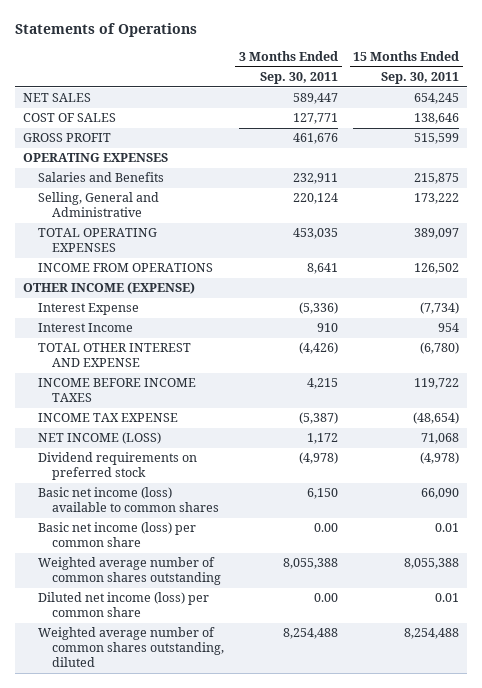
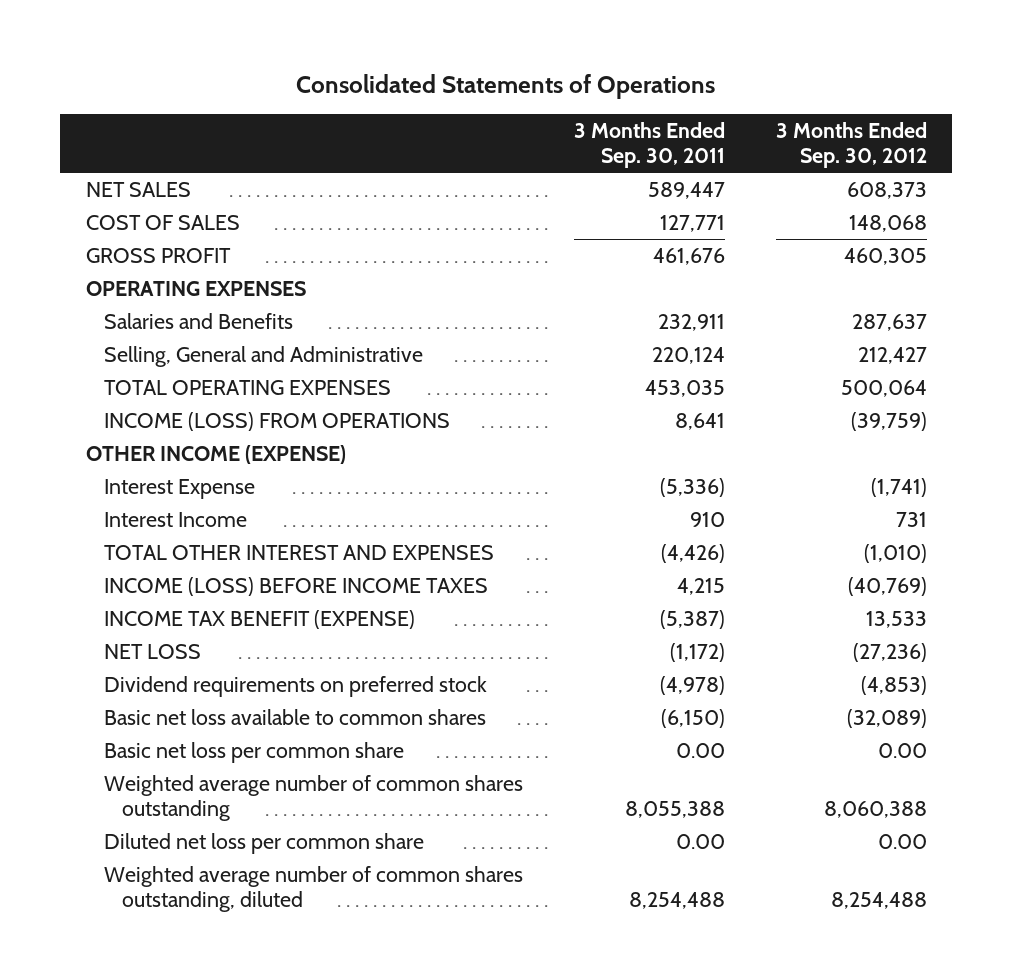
- Statements of Operations
+ Consolidated Statements of Operations
- | 3 Months Ended Sep. 30, 2011 | 15 Months Ended Sep. 30, 2011
+ | 3 Months Ended Sep. 30, 2011 | 3 Months Ended Sep. 30, 2012
- INCOME FROM OPERATIONS | 8,641 | 126,502
+ INCOME (LOSS) FROM OPERATIONS | 8,641 | (39,759)
- TOTAL OTHER INTEREST AND EXPENSE | (4,426) | (6,780)
- INCOME BEFORE INCOME TAXES | 4,215 | 119,722
- INCOME TAX EXPENSE | (5,387) | (48,654)
- NET INCOME (LOSS) | 1,172 | 71,068
+ TOTAL OTHER INTEREST AND EXPENSES | (4,426) | (1,010)
+ INCOME (LOSS) BEFORE INCOME TAXES | 4,215 | (40,769)
+ INCOME TAX BENEFIT (EXPENSE) | (5,387) | 13,533
+ NET LOSS | (1,172) | (27,236)
- Basic net income (loss) available to common shares | 6,150 | 66,090
- Basic net income (loss) per common share | 0.00 | 0.01
+ Basic net loss available to common shares | (6,150) | (32,089)
+ Basic net loss per common share | 0.00 | 0.00
- Diluted net income (loss) per common share | 0.00 | 0.01
+ Diluted net loss per common share | 0.00 | 0.00

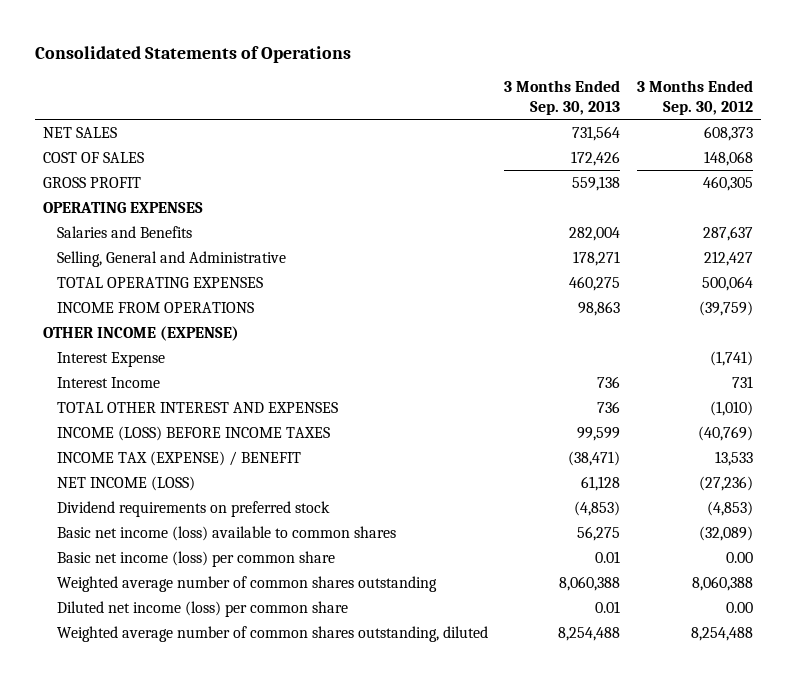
- | 3 Months Ended Sep. 30, 2011 | 3 Months Ended Sep. 30, 2012
+ | 3 Months Ended Sep. 30, 2013 | 3 Months Ended Sep. 30, 2012
- INCOME (LOSS) FROM OPERATIONS | 8,641 | (39,759)
+ INCOME FROM OPERATIONS | 98,863 | (39,759)
- INCOME TAX BENEFIT (EXPENSE) | (5,387) | 13,533
- NET LOSS | (1,172) | (27,236)
+ INCOME TAX (EXPENSE) / BENEFIT | (38,471) | 13,533
+ NET INCOME (LOSS) | 61,128 | (27,236)
- Basic net loss available to common shares | (6,150) | (32,089)
- Basic net loss per common share | 0.00 | 0.00
+ Basic net income (loss) available to common shares | 56,275 | (32,089)
+ Basic net income (loss) per common share | 0.01 | 0.00
- Diluted net loss per common share | 0.00 | 0.00
+ Diluted net income (loss) per common share | 0.01 | 0.00

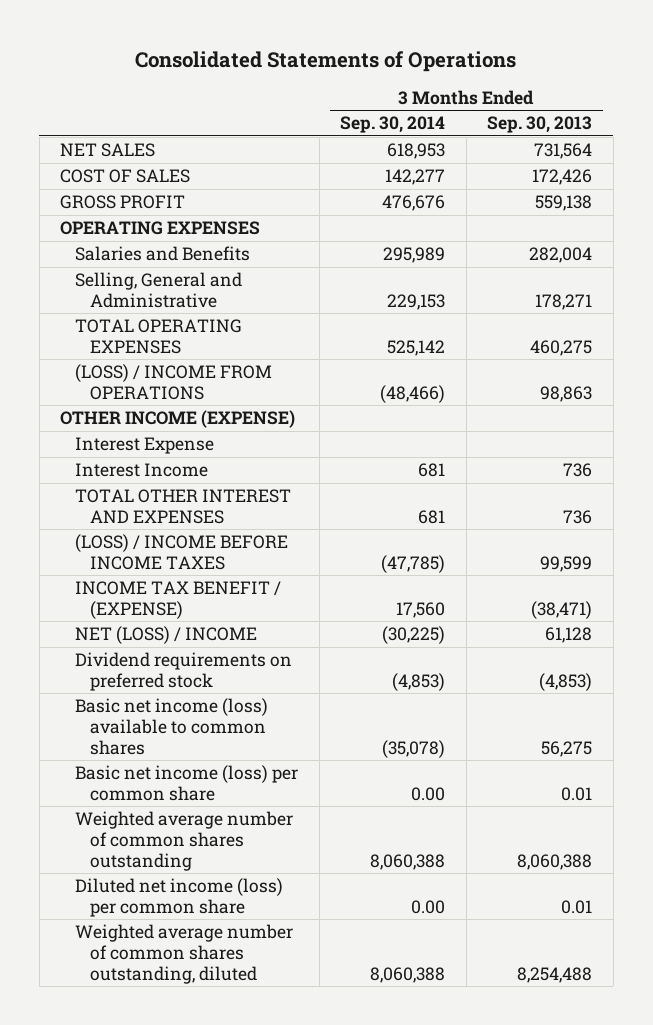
- | 3 Months Ended Sep. 30, 2013 | 3 Months Ended Sep. 30, 2012
+ | 3 Months Ended Sep. 30, 2014 | 3 Months Ended Sep. 30, 2013
- INCOME FROM OPERATIONS | 98,863 | (39,759)
+ (LOSS) / INCOME FROM OPERATIONS | (48,466) | 98,863
- INCOME (LOSS) BEFORE INCOME TAXES | 99,599 | (40,769)
- INCOME TAX (EXPENSE) / BENEFIT | (38,471) | 13,533
- NET INCOME (LOSS) | 61,128 | (27,236)
+ (LOSS) / INCOME BEFORE INCOME TAXES | (47,785) | 99,599
+ INCOME TAX BENEFIT / (EXPENSE) | 17,560 | (38,471)
+ NET (LOSS) / INCOME | (30,225) | 61,128

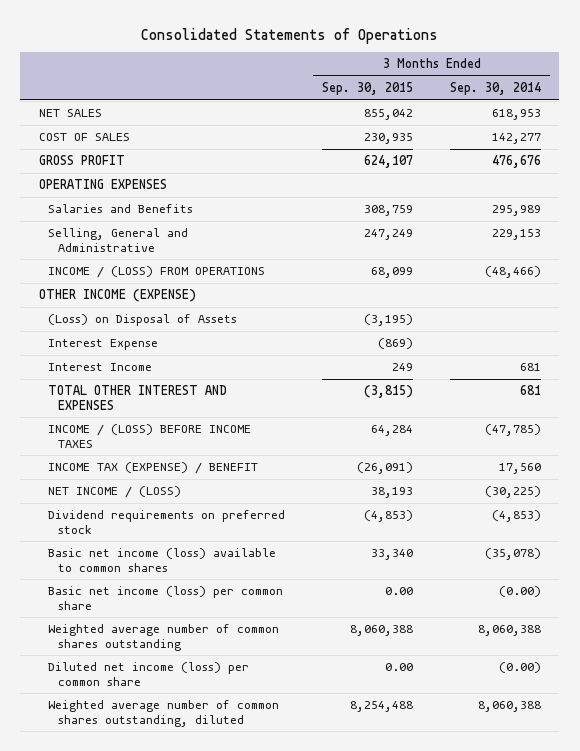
- | 3 Months Ended Sep. 30, 2014 | 3 Months Ended Sep. 30, 2013
+ | 3 Months Ended Sep. 30, 2015 | 3 Months Ended Sep. 30, 2014
- TOTAL OPERATING EXPENSES | 525,142 | 460,275
- (LOSS) / INCOME FROM OPERATIONS | (48,466) | 98,863
+ INCOME / (LOSS) FROM OPERATIONS | 68,099 | (48,466)
+ (Loss) on Disposal of Assets | (3,195) |
- (LOSS) / INCOME BEFORE INCOME TAXES | (47,785) | 99,599
- INCOME TAX BENEFIT / (EXPENSE) | 17,560 | (38,471)
- NET (LOSS) / INCOME | (30,225) | 61,128
+ INCOME / (LOSS) BEFORE INCOME TAXES | 64,284 | (47,785)
+ INCOME TAX (EXPENSE) / BENEFIT | (26,091) | 17,560
+ NET INCOME / (LOSS) | 38,193 | (30,225)
- Basic net income (loss) per common share | 0.00 | 0.01
+ Basic net income (loss) per common share | 0.00 | (0.00)
- Diluted net income (loss) per common share | 0.00 | 0.01
+ Diluted net income (loss) per common share | 0.00 | (0.00)

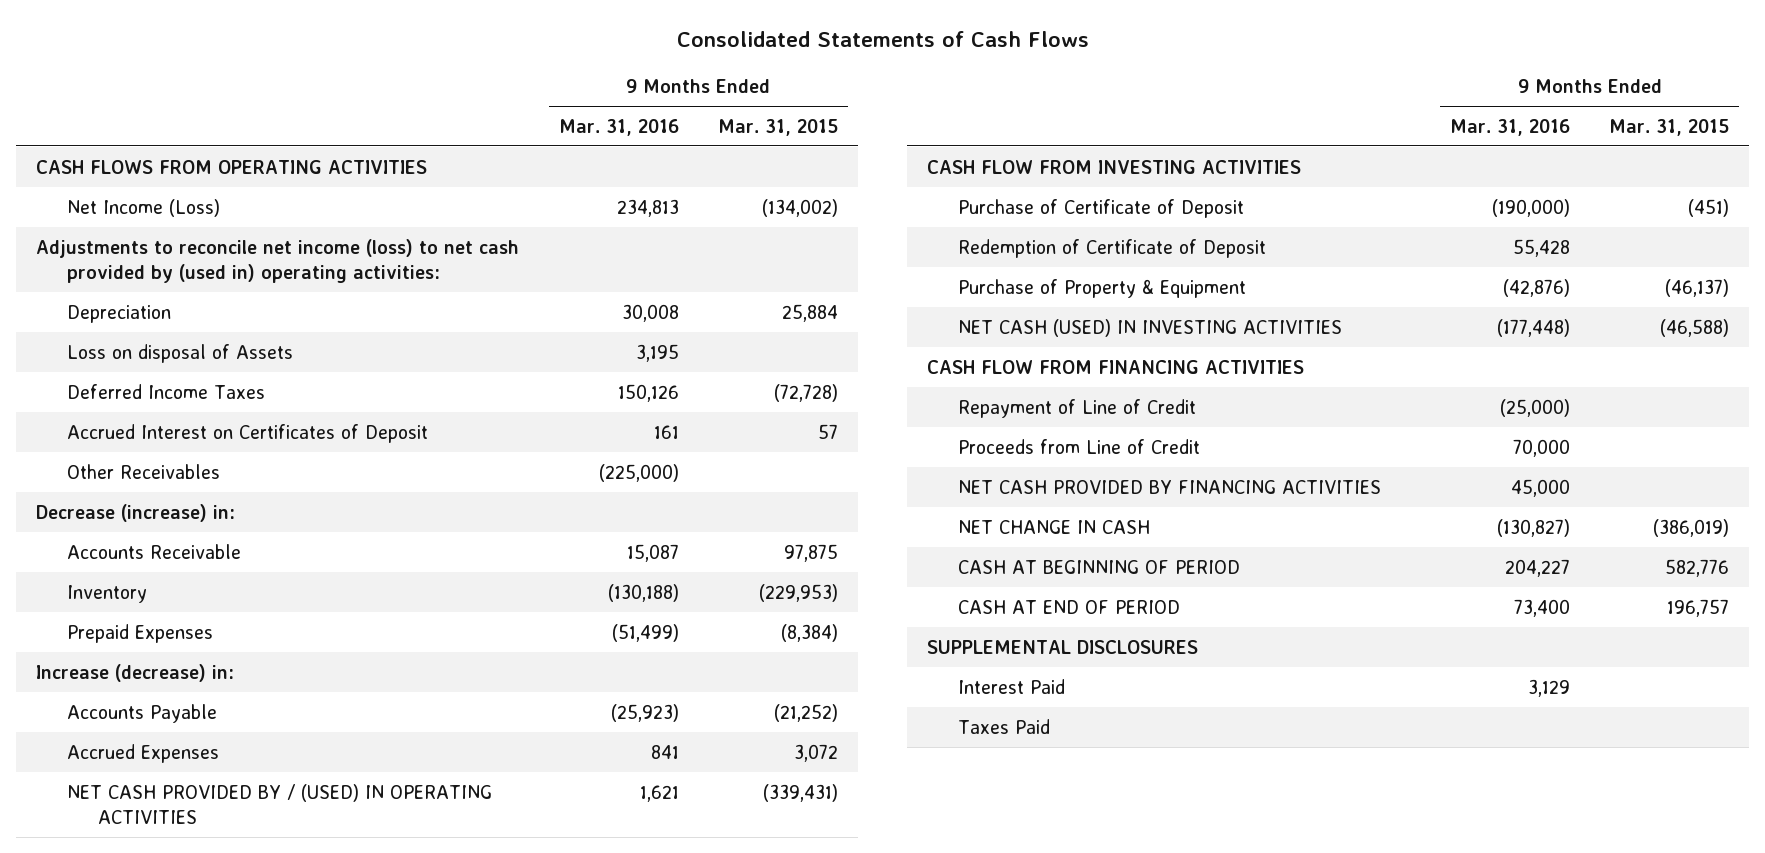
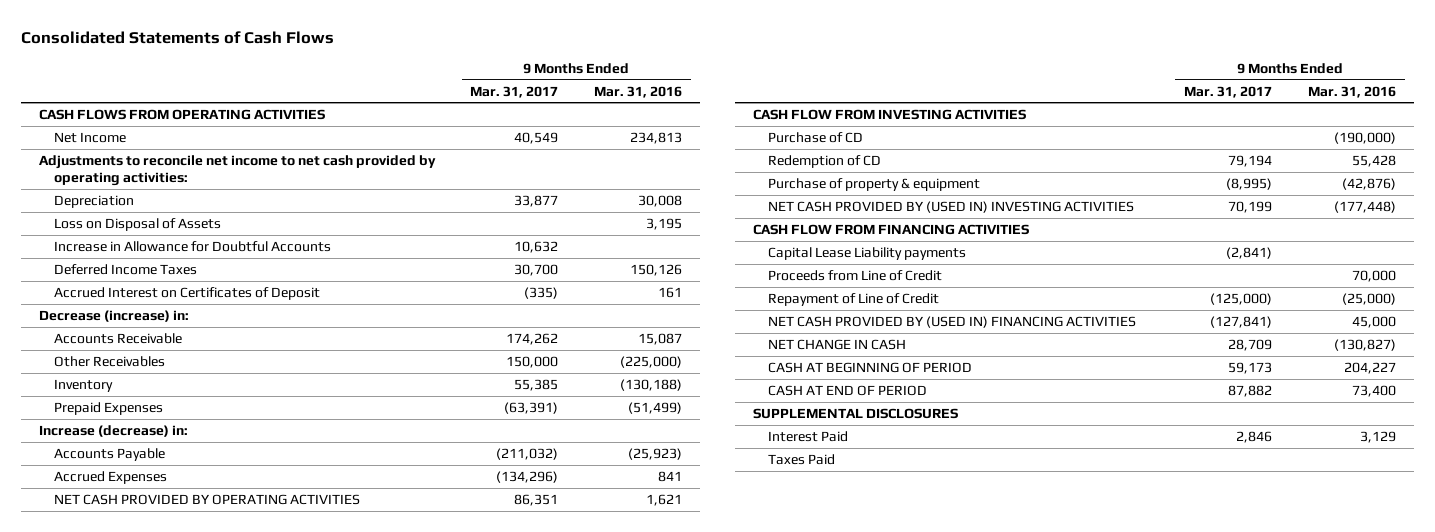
- | 9 Months Ended Mar. 31, 2016 | 9 Months Ended Mar. 31, 2015
+ | 9 Months Ended Mar. 31, 2017 | 9 Months Ended Mar. 31, 2016
- Net Income (Loss) | 234,813 | (134,002)
- Adjustments to reconcile net income (loss) to net cash provided by (used in) operating activities:
+ Net Income | 40,549 | 234,813
+ Adjustments to reconcile net income to net cash provided by operating activities:
- Loss on disposal of Assets | 3,195 |
+ Loss on Disposal of Assets | | 3,195
+ Increase in Allowance for Doubtful Accounts | 10,632 |
moved down: Other Receivables | 150,000 | (225,000)
- NET CASH PROVIDED BY / (USED) IN OPERATING ACTIVITIES | 1,621 | (339,431)
+ NET CASH PROVIDED BY OPERATING ACTIVITIES | 86,351 | 1,621
- Purchase of Certificate of Deposit | (190,000) | (451)
- Redemption of Certificate of Deposit | 55,428 |
- Purchase of Property & Equipment | (42,876) | (46,137)
- NET CASH (USED) IN INVESTING ACTIVITIES | (177,448) | (46,588)
+ Purchase of CD | | (190,000)
+ Redemption of CD | 79,194 | 55,428
+ Purchase of property & equipment | (8,995) | (42,876)
+ NET CASH PROVIDED BY (USED IN) INVESTING ACTIVITIES | 70,199 | (177,448)
+ Capital Lease Liability payments | (2,841) |
- NET CASH PROVIDED BY FINANCING ACTIVITIES | 45,000 |
moved down: Repayment of Line of Credit | (125,000) | (25,000)
+ NET CASH PROVIDED BY (USED IN) FINANCING ACTIVITIES | (127,841) | 45,000

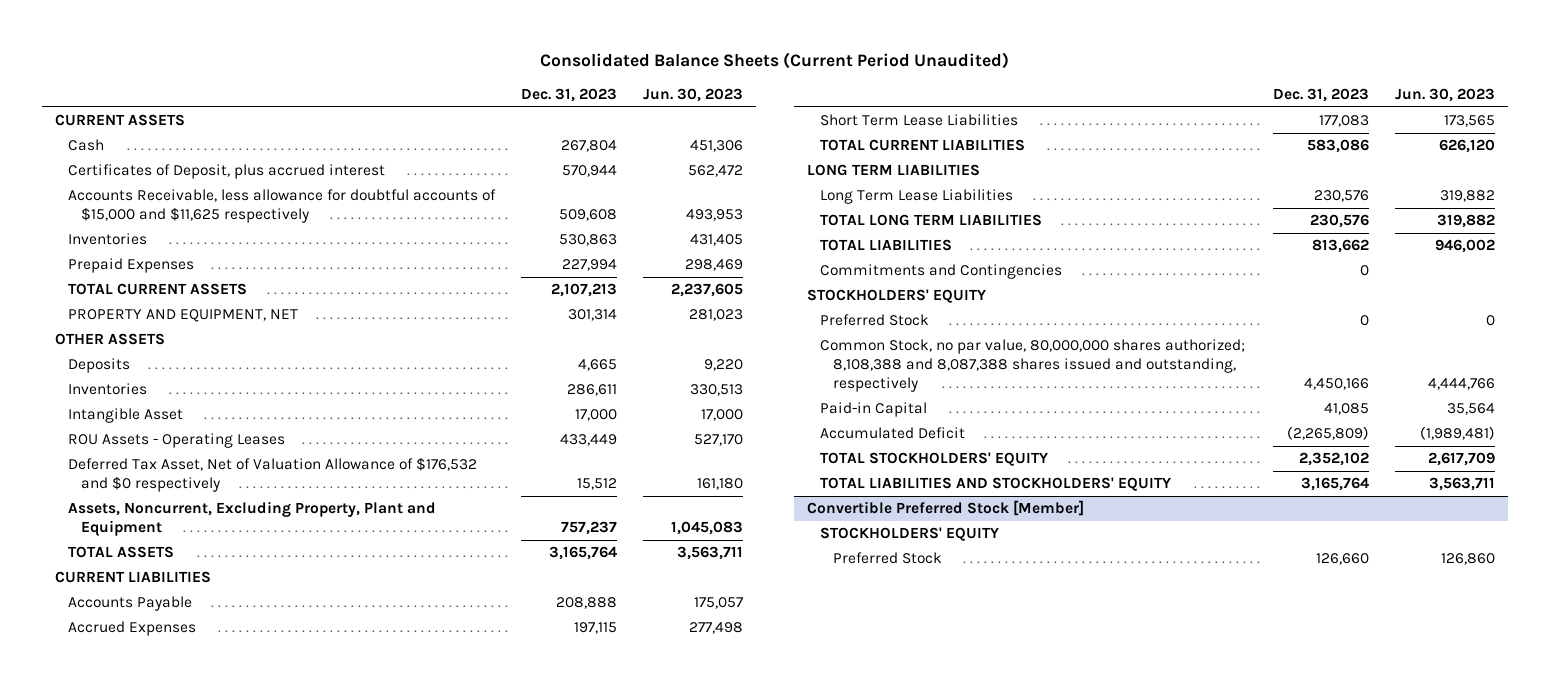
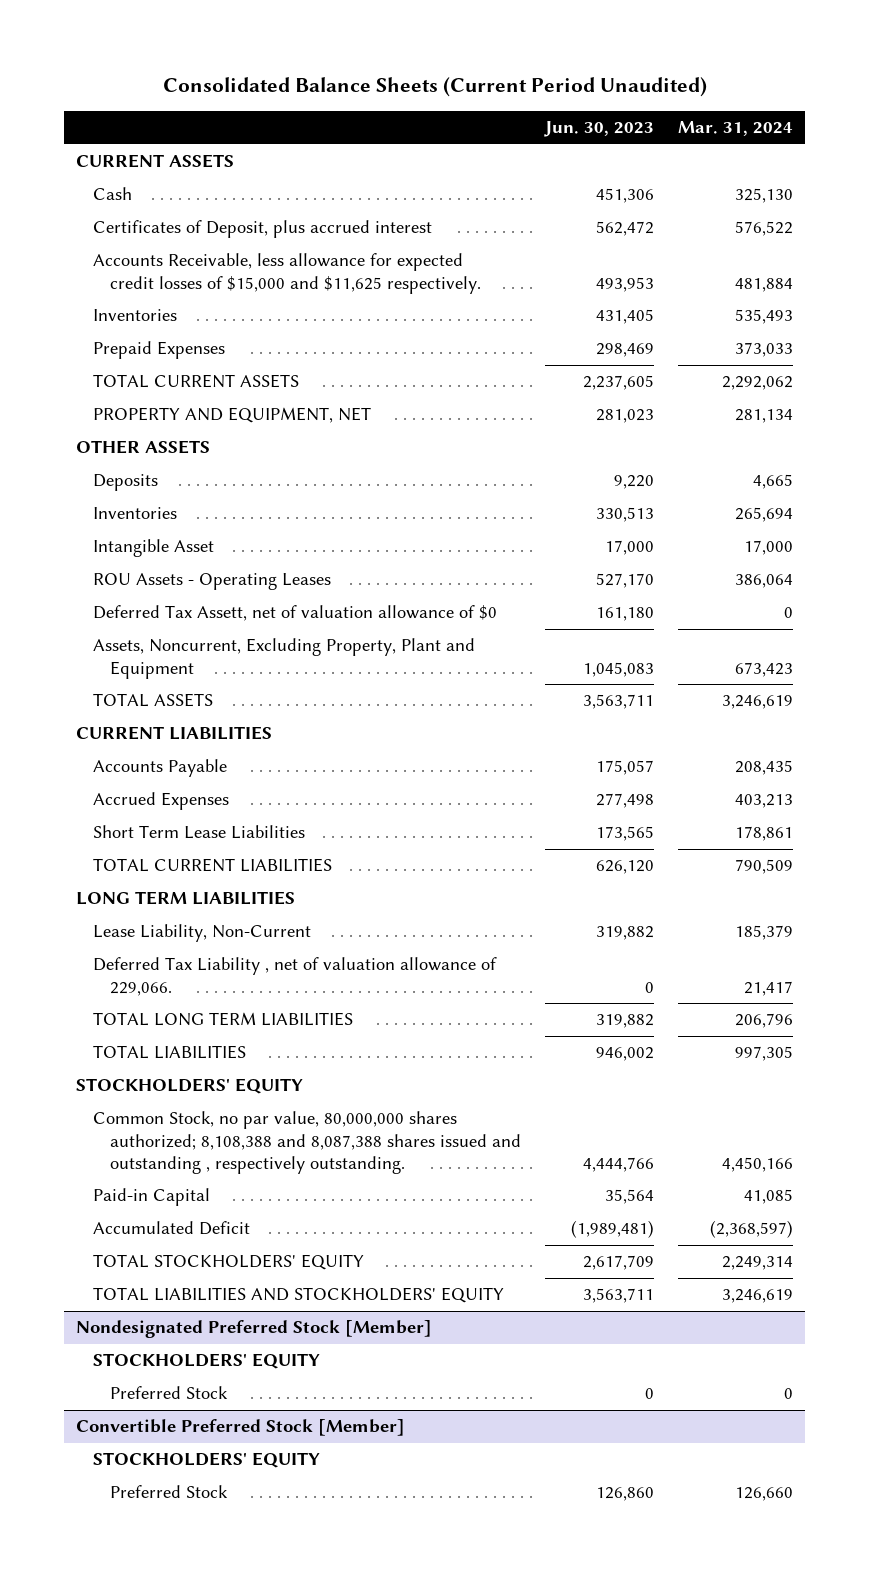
- | Dec. 31, 2023 | Jun. 30, 2023
+ | Jun. 30, 2023 | Mar. 31, 2024
- Accounts Receivable, less allowance for doubtful accounts of $15,000 and $11,625 respectively | 509,608 | 493,953
+ Accounts Receivable, less allowance for expected credit losses of $15,000 and $11,625 respectively. | 493,953 | 481,884
- Deferred Tax Asset, Net of Valuation Allowance of $176,532 and $0 respectively | 15,512 | 161,180
+ Deferred Tax Assett, net of valuation allowance of $0 | 161,180 | 0
- Long Term Lease Liabilities | 230,576 | 319,882
+ Lease Liability, Non-Current | 319,882 | 185,379
+ Deferred Tax Liability , net of valuation allowance of 229,066. | 0 | 21,417
- Commitments and Contingencies | 0 |
- Preferred Stock | 0 | 0
- Common Stock, no par value, 80,000,000 shares authorized; 8,108,388 and 8,087,388 shares issued and outstanding, respectively | 4,450,166 | 4,444,766
+ Common Stock, no par value, 80,000,000 shares authorized; 8,108,388 and 8,087,388 shares issued and outstanding , respectively outstanding. | 4,444,766 | 4,450,166
+ Nondesignated Preferred Stock [Member]
+ STOCKHOLDERS' EQUITY
+ Preferred Stock | 0 | 0

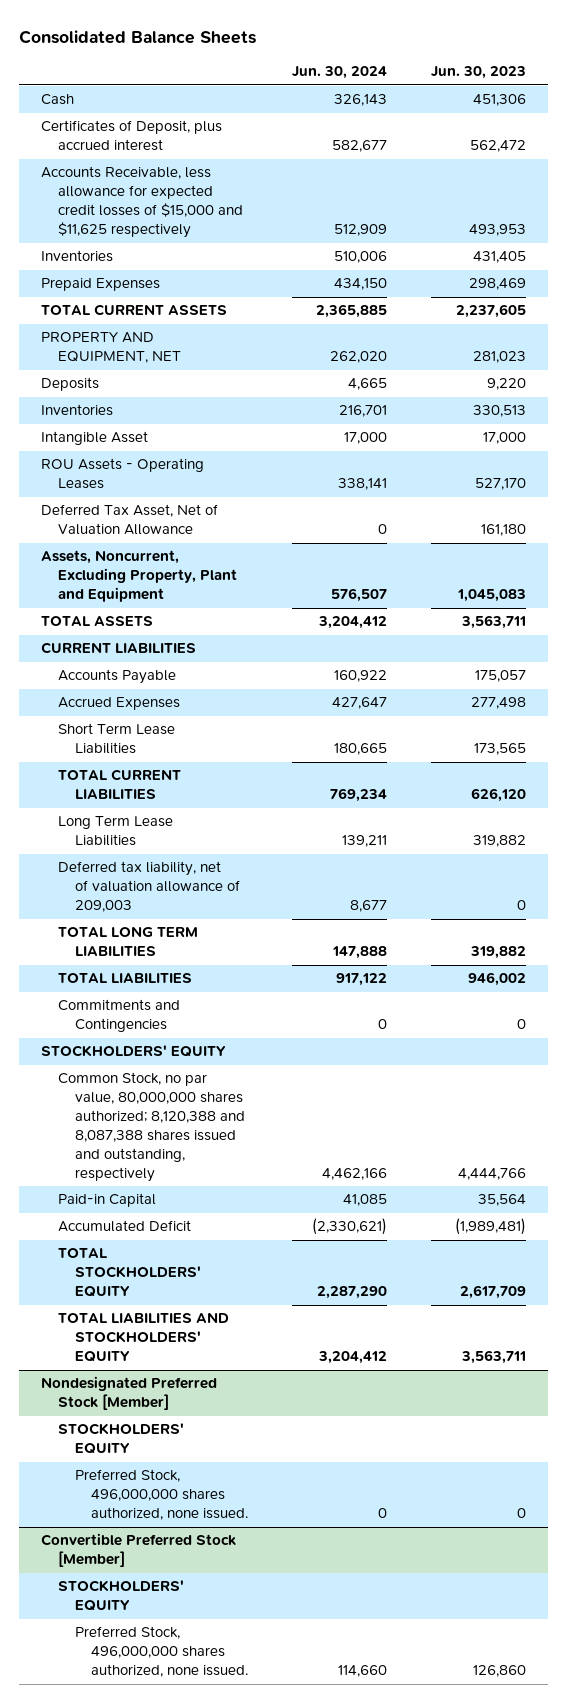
- Consolidated Balance Sheets (Current Period Unaudited)
+ Consolidated Balance Sheets
- | Jun. 30, 2023 | Mar. 31, 2024
+ | Jun. 30, 2024 | Jun. 30, 2023
- CURRENT ASSETS
- Accounts Receivable, less allowance for expected credit losses of $15,000 and $11,625 respectively. | 493,953 | 481,884
+ Accounts Receivable, less allowance for expected credit losses of $15,000 and $11,625 respectively | 512,909 | 493,953
- OTHER ASSETS
- Deferred Tax Assett, net of valuation allowance of $0 | 161,180 | 0
+ Deferred Tax Asset, Net of Valuation Allowance | 0 | 161,180
- LONG TERM LIABILITIES
- Lease Liability, Non-Current | 319,882 | 185,379
- Deferred Tax Liability , net of valuation allowance of 229,066. | 0 | 21,417
+ Long Term Lease Liabilities | 139,211 | 319,882
+ Deferred tax liability, net of valuation allowance of 209,003 | 8,677 | 0
+ Commitments and Contingencies | 0 | 0
- Common Stock, no par value, 80,000,000 shares authorized; 8,108,388 and 8,087,388 shares issued and outstanding , respectively outstanding. | 4,444,766 | 4,450,166
+ Common Stock, no par value, 80,000,000 shares authorized; 8,120,388 and 8,087,388 shares issued and outstanding, respectively | 4,462,166 | 4,444,766
@ Nondesignated Preferred Stock [Member]
- Preferred Stock | 0 | 0
+ Preferred Stock, 496,000,000 shares authorized, none issued. | 0 | 0
@ Convertible Preferred Stock [Member]
- Preferred Stock | 126,860 | 126,660
+ Preferred Stock, 496,000,000 shares authorized, none issued. | 114,660 | 126,860

